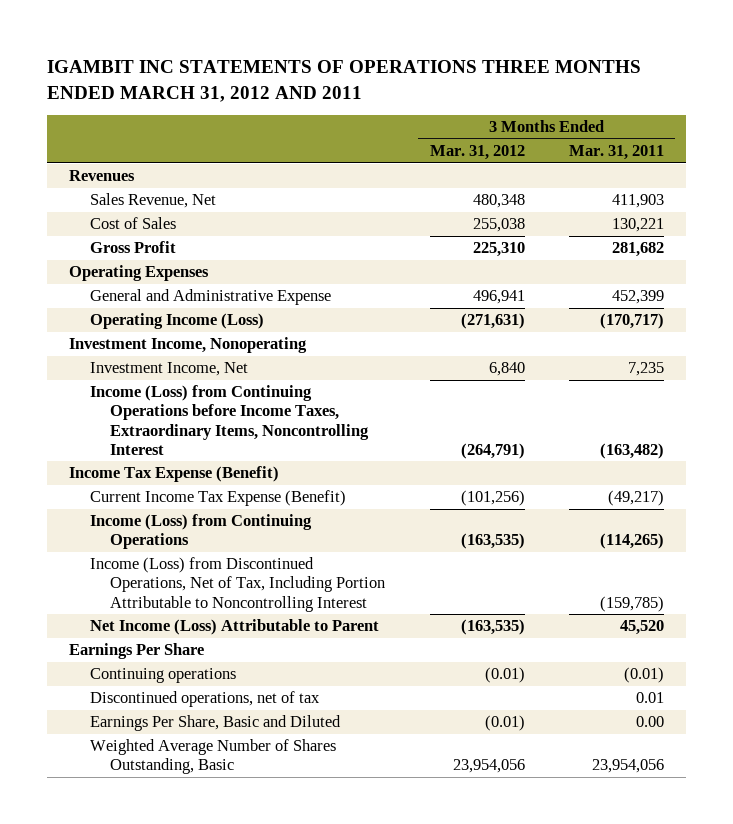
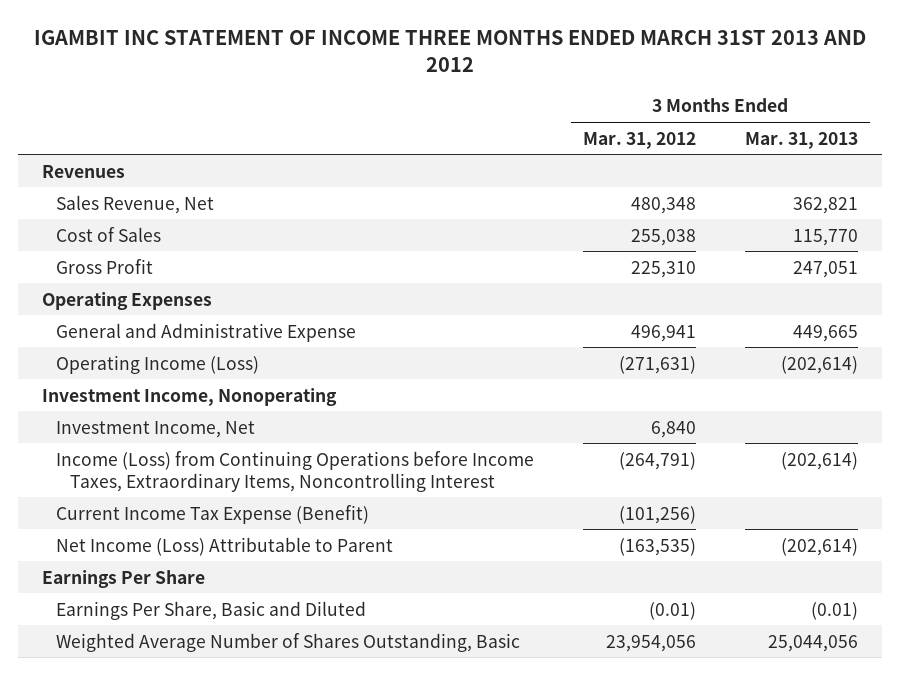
- IGAMBIT INC STATEMENTS OF OPERATIONS THREE MONTHS ENDED MARCH 31, 2012 AND 2011
+ IGAMBIT INC STATEMENT OF INCOME THREE MONTHS ENDED MARCH 31ST 2013 AND 2012
- | 3 Months Ended Mar. 31, 2012 | 3 Months Ended Mar. 31, 2011
+ | 3 Months Ended Mar. 31, 2012 | 3 Months Ended Mar. 31, 2013
- Income Tax Expense (Benefit)
- Income (Loss) from Continuing Operations | (163,535) | (114,265)
- Income (Loss) from Discontinued Operations, Net of Tax, Including Portion Attributable to Noncontrolling Interest | | (159,785)
- Continuing operations | (0.01) | (0.01)
- Discontinued operations, net of tax | | 0.01

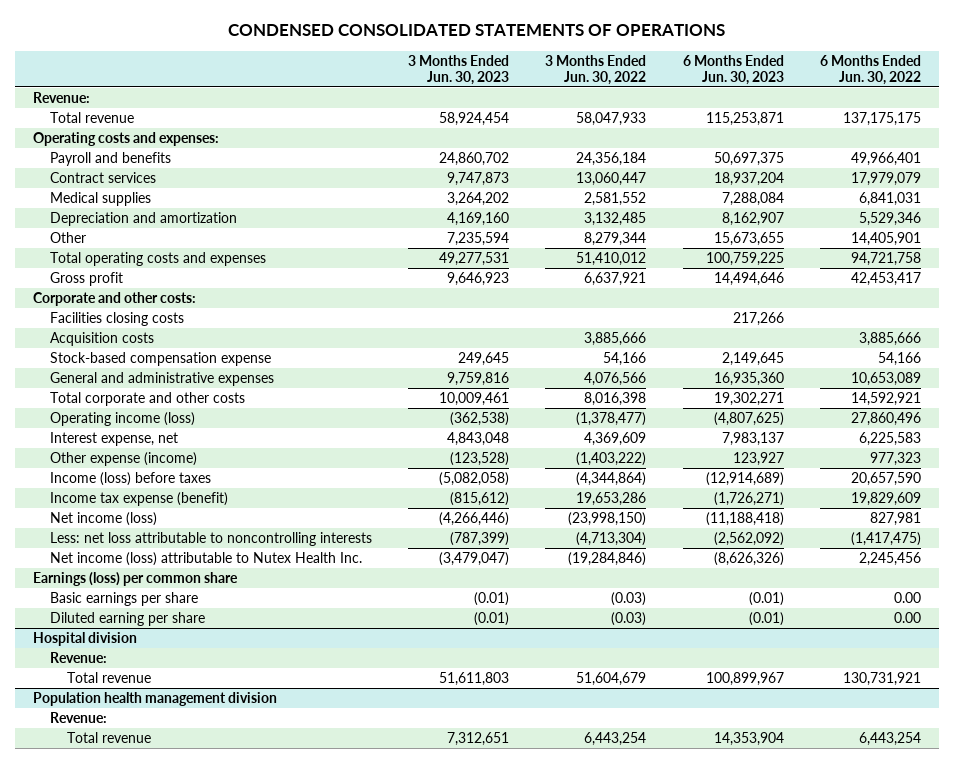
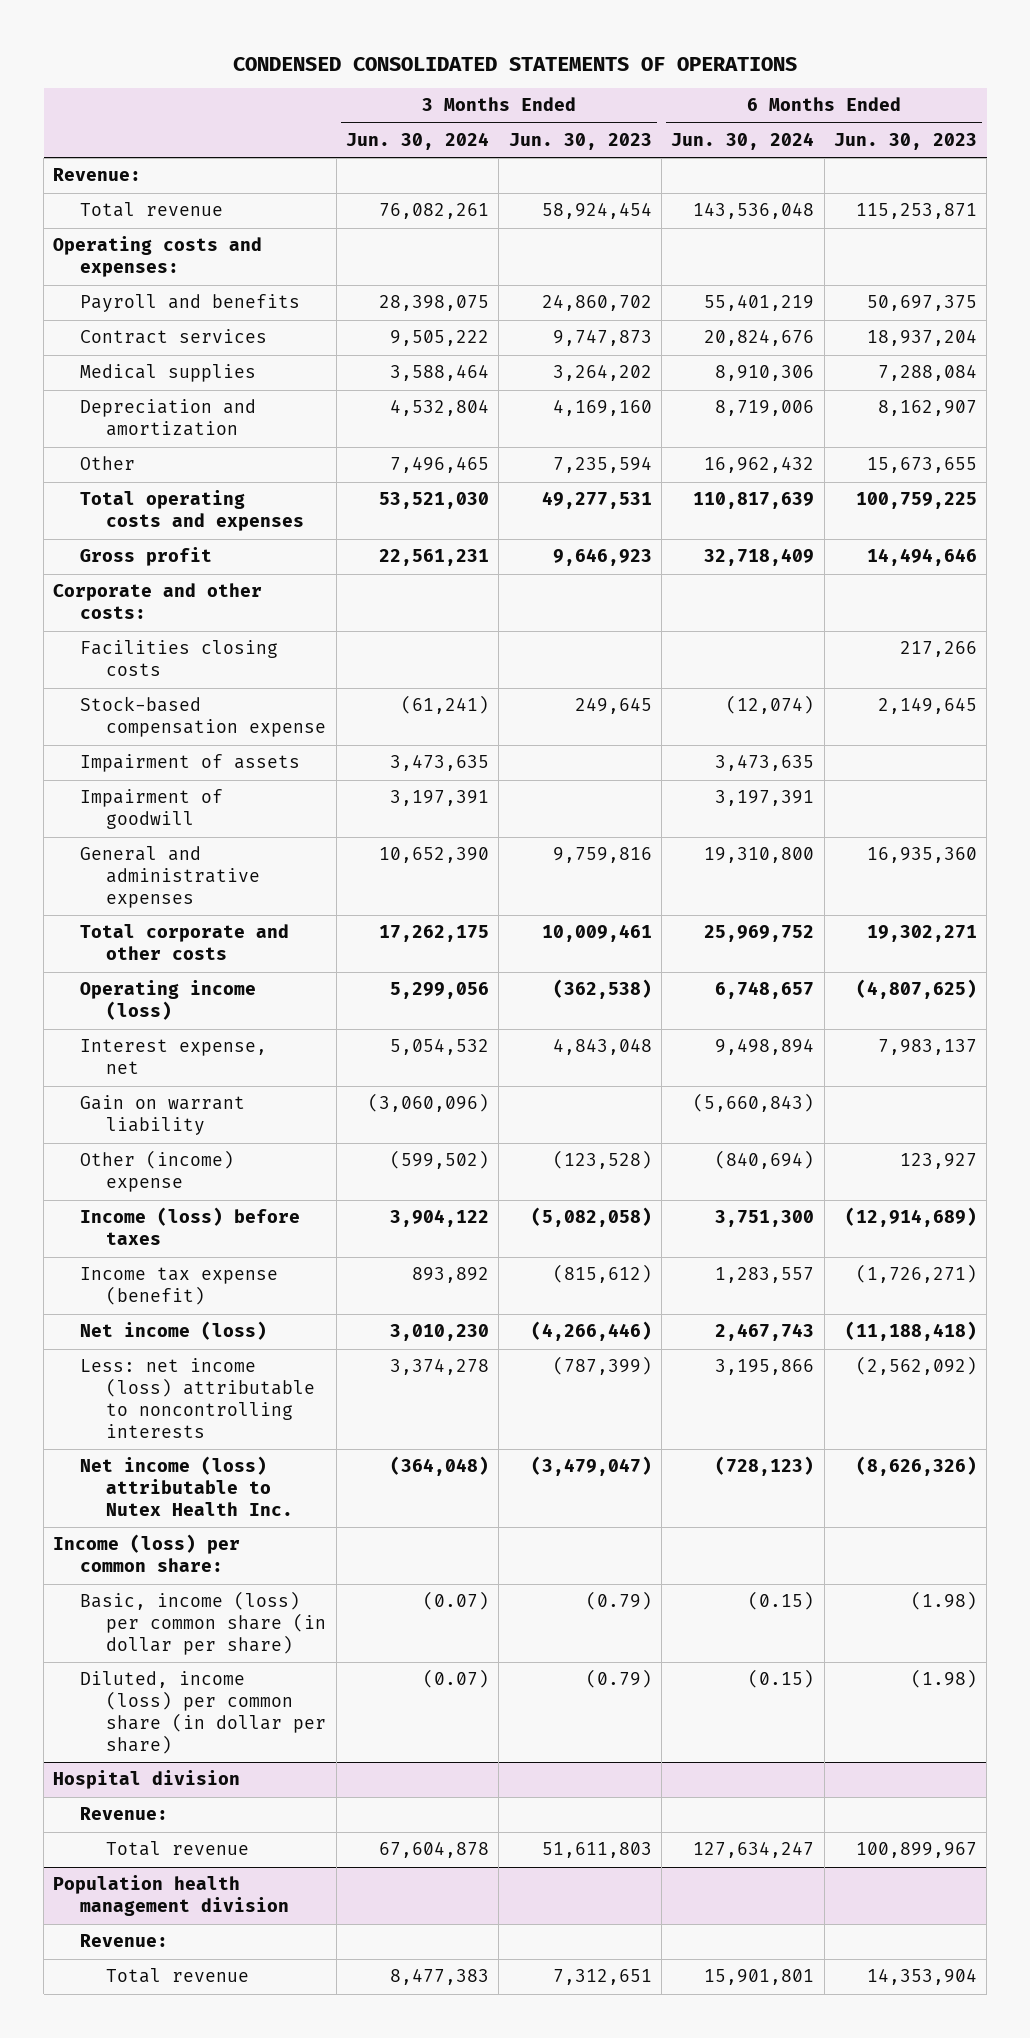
- | 3 Months Ended Jun. 30, 2023 | 3 Months Ended Jun. 30, 2022 | 6 Months Ended Jun. 30, 2023 | 6 Months Ended Jun. 30, 2022
+ | 3 Months Ended Jun. 30, 2024 | 3 Months Ended Jun. 30, 2023 | 6 Months Ended Jun. 30, 2024 | 6 Months Ended Jun. 30, 2023
- Acquisition costs | | 3,885,666 | | 3,885,666
+ Impairment of assets | 3,473,635 | | 3,473,635 |
+ Impairment of goodwill | 3,197,391 | | 3,197,391 |
- Other expense (income) | (123,528) | (1,403,222) | 123,927 | 977,323
+ Gain on warrant liability | (3,060,096) | | (5,660,843) |
+ Other (income) expense | (599,502) | (123,528) | (840,694) | 123,927
- Less: net loss attributable to noncontrolling interests | (787,399) | (4,713,304) | (2,562,092) | (1,417,475)
+ Less: net income (loss) attributable to noncontrolling interests | 3,374,278 | (787,399) | 3,195,866 | (2,562,092)
- Earnings (loss) per common share
- Basic earnings per share | (0.01) | (0.03) | (0.01) | 0.00
- Diluted earning per share | (0.01) | (0.03) | (0.01) | 0.00
+ Income (loss) per common share:
+ Basic, income (loss) per common share (in dollar per share) | (0.07) | (0.79) | (0.15) | (1.98)
+ Diluted, income (loss) per common share (in dollar per share) | (0.07) | (0.79) | (0.15) | (1.98)

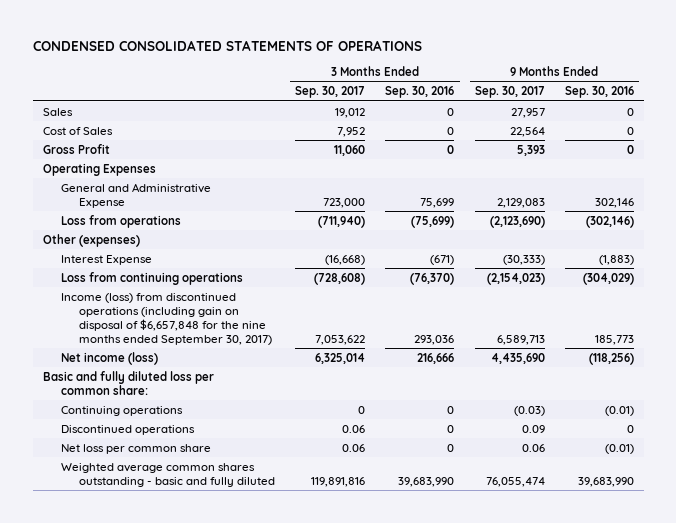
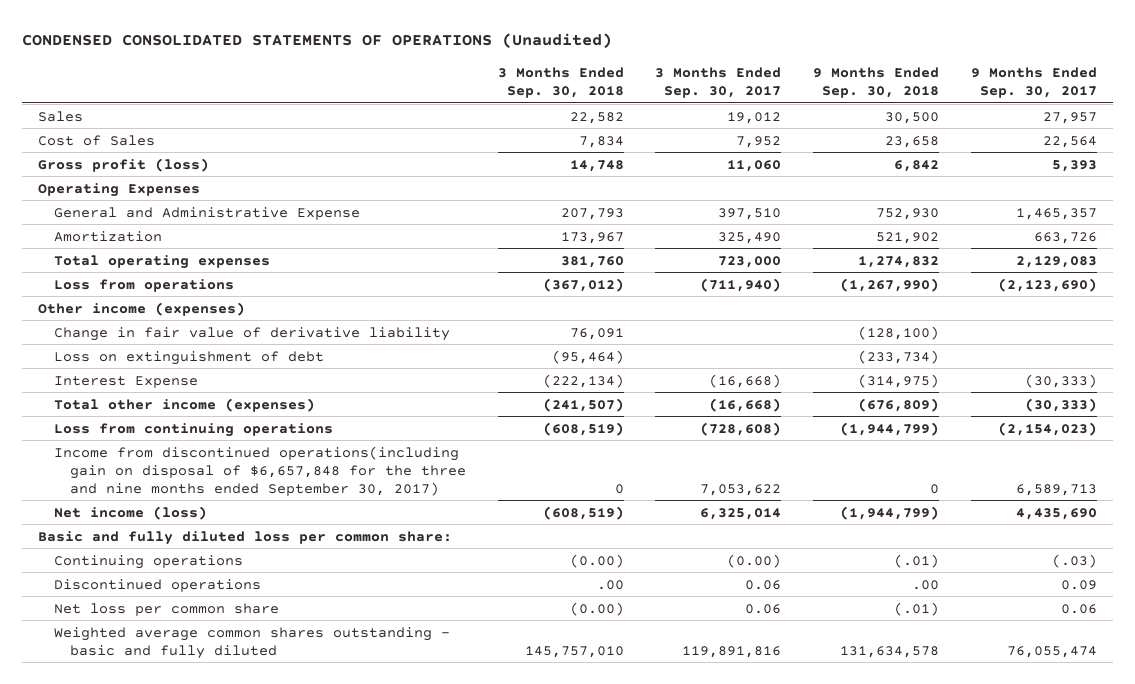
- CONDENSED CONSOLIDATED STATEMENTS OF OPERATIONS
+ CONDENSED CONSOLIDATED STATEMENTS OF OPERATIONS (Unaudited)
- | 3 Months Ended Sep. 30, 2017 | 3 Months Ended Sep. 30, 2016 | 9 Months Ended Sep. 30, 2017 | 9 Months Ended Sep. 30, 2016
+ | 3 Months Ended Sep. 30, 2018 | 3 Months Ended Sep. 30, 2017 | 9 Months Ended Sep. 30, 2018 | 9 Months Ended Sep. 30, 2017
- Gross Profit | 11,060 | 0 | 5,393 | 0
+ Gross profit (loss) | 14,748 | 11,060 | 6,842 | 5,393
- General and Administrative Expense | 723,000 | 75,699 | 2,129,083 | 302,146
+ General and Administrative Expense | 207,793 | 397,510 | 752,930 | 1,465,357
+ Amortization | 173,967 | 325,490 | 521,902 | 663,726
+ Total operating expenses | 381,760 | 723,000 | 1,274,832 | 2,129,083
- Other (expenses)
+ Other income (expenses)
+ Change in fair value of derivative liability | 76,091 | | (128,100) |
+ Loss on extinguishment of debt | (95,464) | | (233,734) |
+ Total other income (expenses) | (241,507) | (16,668) | (676,809) | (30,333)
- Income (loss) from discontinued operations (including gain on disposal of $6,657,848 for the nine months ended September 30, 2017) | 7,053,622 | 293,036 | 6,589,713 | 185,773
+ Income from discontinued operations(including gain on disposal of $6,657,848 for the three and nine months ended September 30, 2017) | 0 | 7,053,622 | 0 | 6,589,713
- Continuing operations | 0 | 0 | (0.03) | (0.01)
+ Continuing operations | (0.00) | (0.00) | (.01) | (.03)

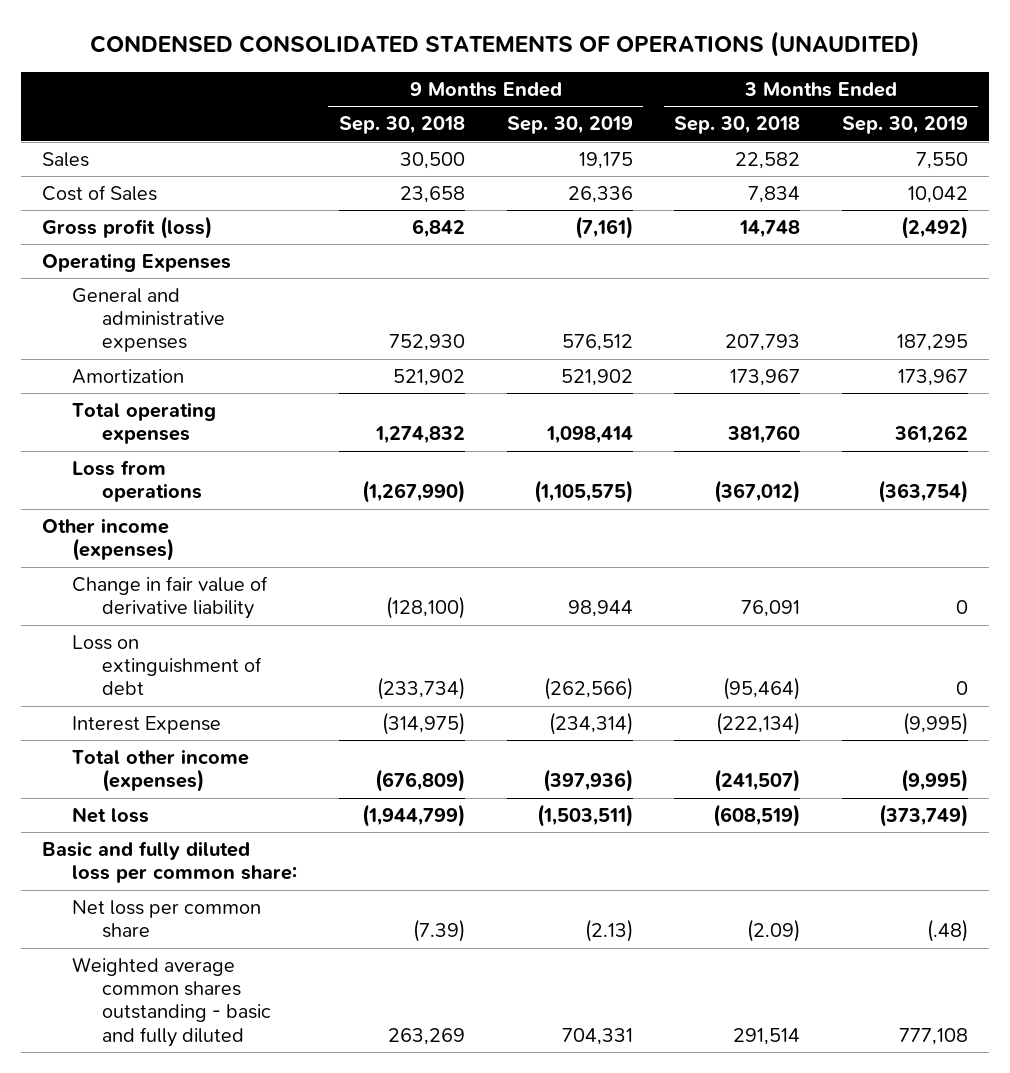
- CONDENSED CONSOLIDATED STATEMENTS OF OPERATIONS (Unaudited)
+ CONDENSED CONSOLIDATED STATEMENTS OF OPERATIONS (UNAUDITED)
- | 3 Months Ended Sep. 30, 2018 | 3 Months Ended Sep. 30, 2017 | 9 Months Ended Sep. 30, 2018 | 9 Months Ended Sep. 30, 2017
+ | 9 Months Ended Sep. 30, 2018 | 9 Months Ended Sep. 30, 2019 | 3 Months Ended Sep. 30, 2018 | 3 Months Ended Sep. 30, 2019
- General and Administrative Expense | 207,793 | 397,510 | 752,930 | 1,465,357
+ General and administrative expenses | 752,930 | 576,512 | 207,793 | 187,295
- Loss from continuing operations | (608,519) | (728,608) | (1,944,799) | (2,154,023)
- Income from discontinued operations(including gain on disposal of $6,657,848 for the three and nine months ended September 30, 2017) | 0 | 7,053,622 | 0 | 6,589,713
- Net income (loss) | (608,519) | 6,325,014 | (1,944,799) | 4,435,690
+ Net loss | (1,944,799) | (1,503,511) | (608,519) | (373,749)
- Continuing operations | (0.00) | (0.00) | (.01) | (.03)
- Discontinued operations | .00 | 0.06 | .00 | 0.09
- Net loss per common share | (0.00) | 0.06 | (.01) | 0.06
- Weighted average common shares outstanding - basic and fully diluted | 145,757,010 | 119,891,816 | 131,634,578 | 76,055,474
+ Net loss per common share | (7.39) | (2.13) | (2.09) | (.48)
+ Weighted average common shares outstanding - basic and fully diluted | 263,269 | 704,331 | 291,514 | 777,108

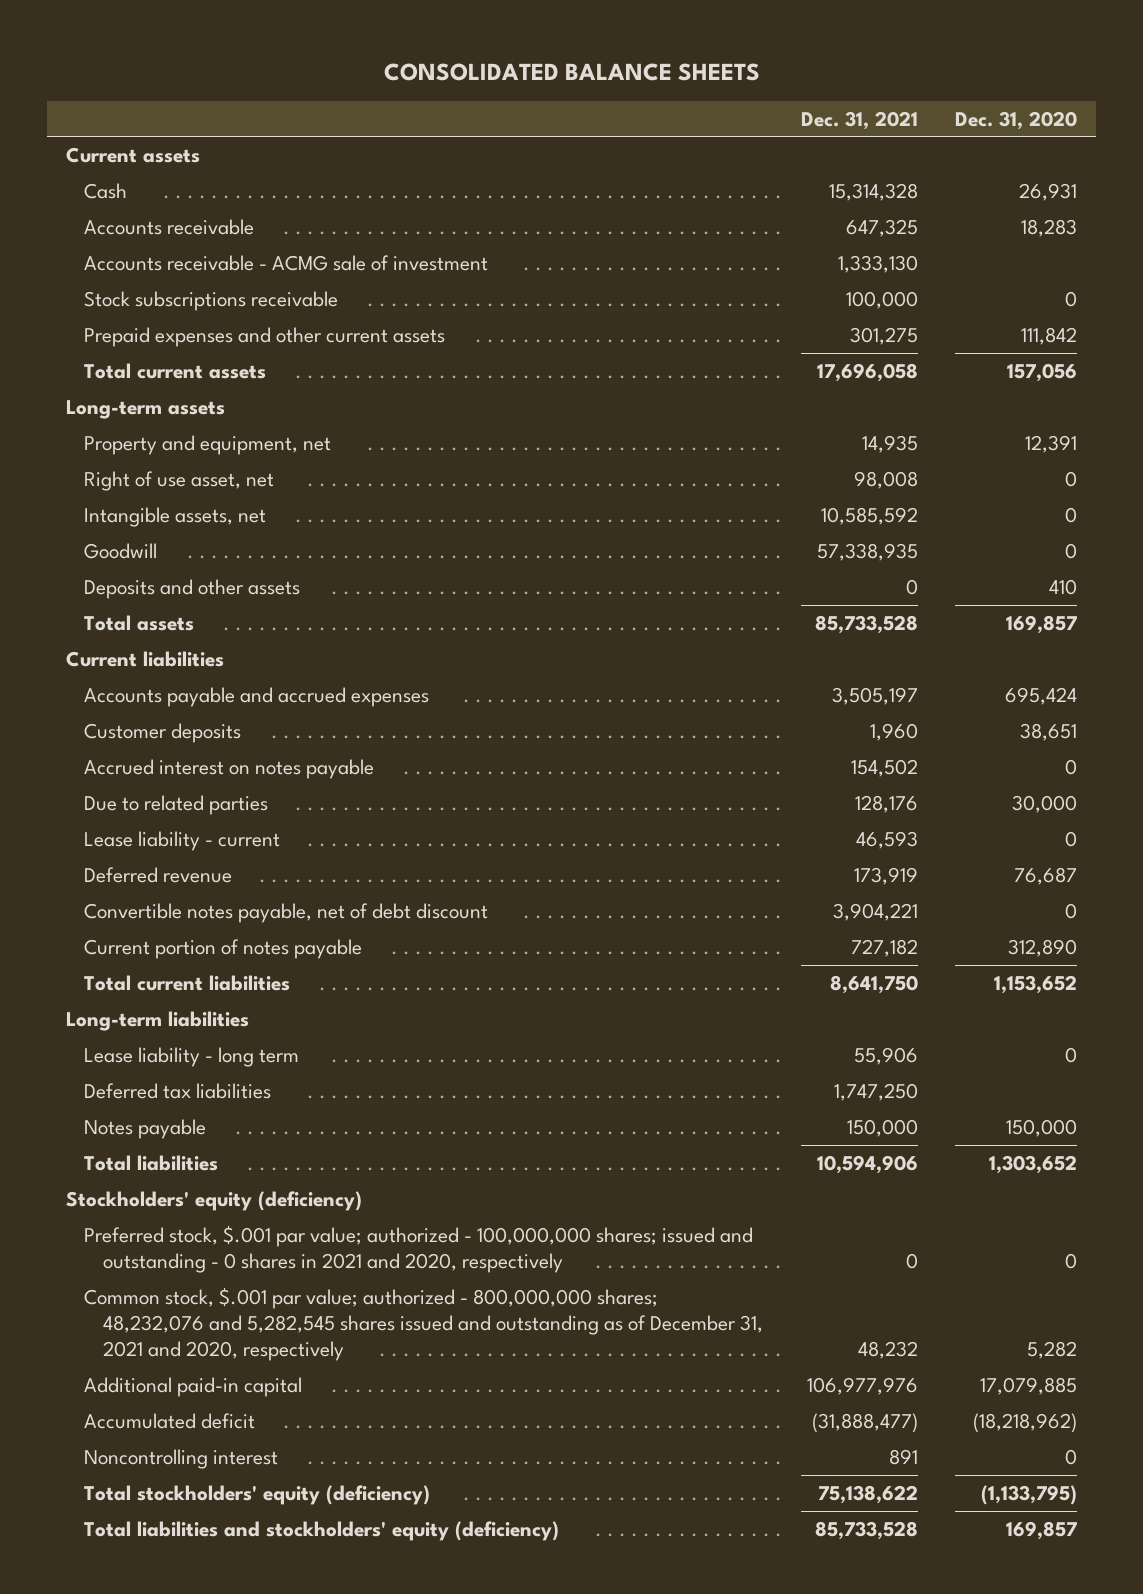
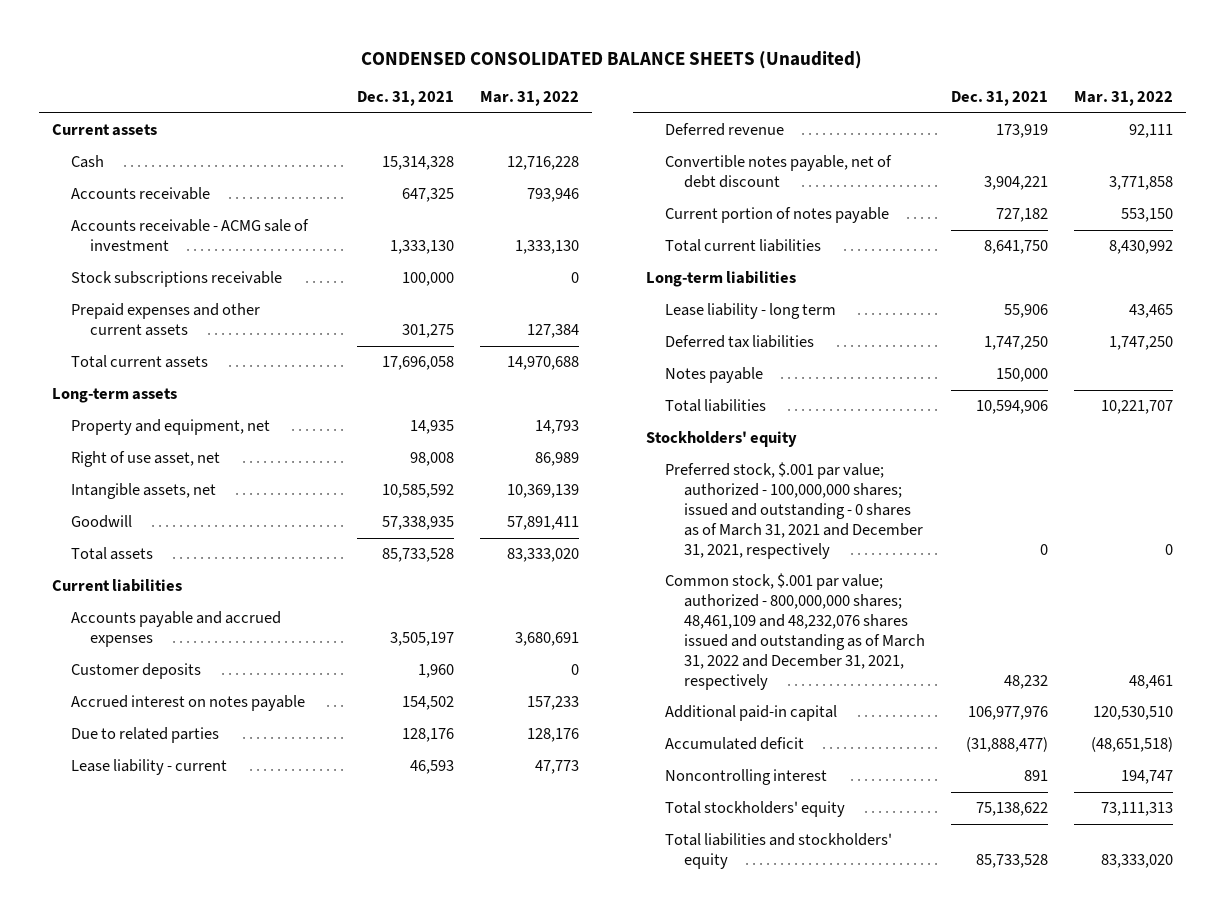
- CONSOLIDATED BALANCE SHEETS
+ CONDENSED CONSOLIDATED BALANCE SHEETS (Unaudited)
- | Dec. 31, 2021 | Dec. 31, 2020
+ | Dec. 31, 2021 | Mar. 31, 2022
- Deposits and other assets | 0 | 410
- Stockholders' equity (deficiency)
- Preferred stock, $.001 par value; authorized - 100,000,000 shares; issued and outstanding - 0 shares in 2021 and 2020, respectively | 0 | 0
- Common stock, $.001 par value; authorized - 800,000,000 shares; 48,232,076 and 5,282,545 shares issued and outstanding as of December 31, 2021 and 2020, respectively | 48,232 | 5,282
+ Stockholders' equity
+ Preferred stock, $.001 par value; authorized - 100,000,000 shares; issued and outstanding - 0 shares as of March 31, 2021 and December 31, 2021, respectively | 0 | 0
+ Common stock, $.001 par value; authorized - 800,000,000 shares; 48,461,109 and 48,232,076 shares issued and outstanding as of March 31, 2022 and December 31, 2021, respectively | 48,232 | 48,461
- Total stockholders' equity (deficiency) | 75,138,622 | (1,133,795)
- Total liabilities and stockholders' equity (deficiency) | 85,733,528 | 169,857
+ Total stockholders' equity | 75,138,622 | 73,111,313
+ Total liabilities and stockholders' equity | 85,733,528 | 83,333,020

